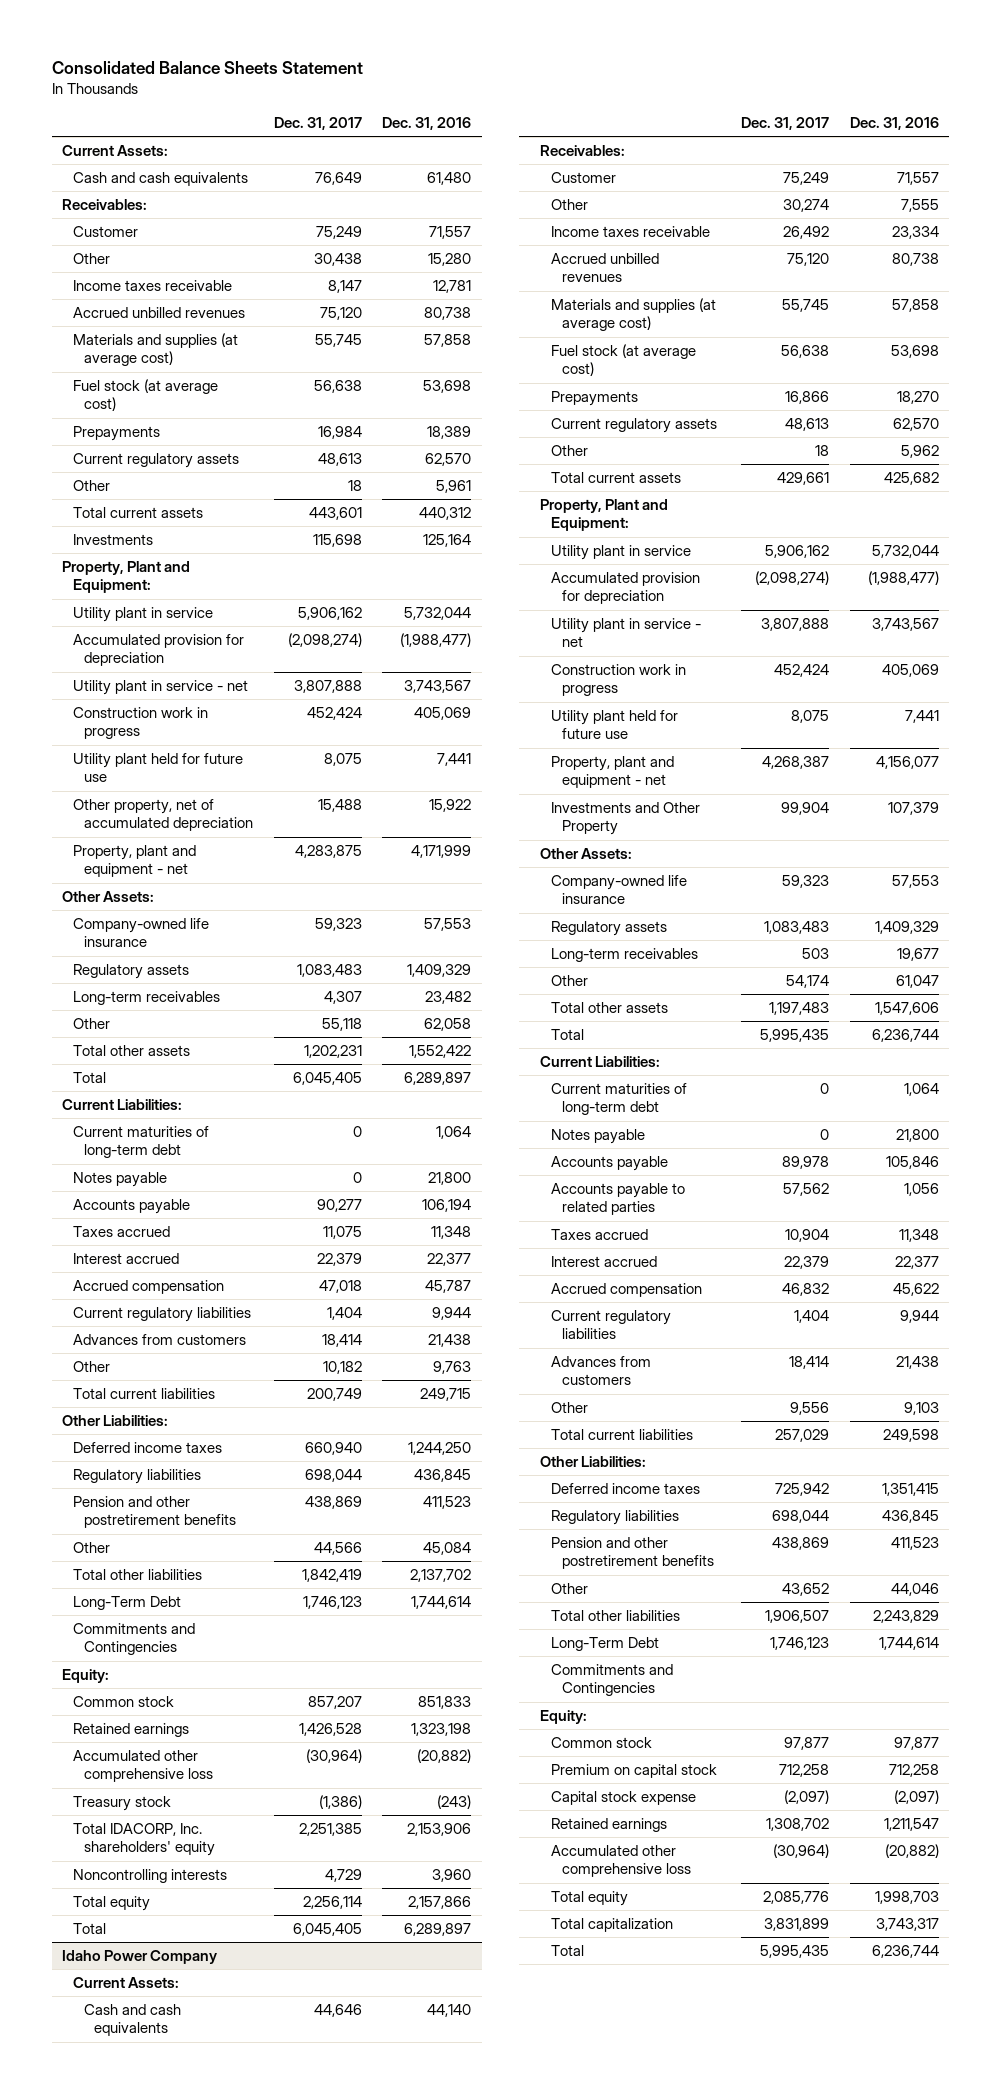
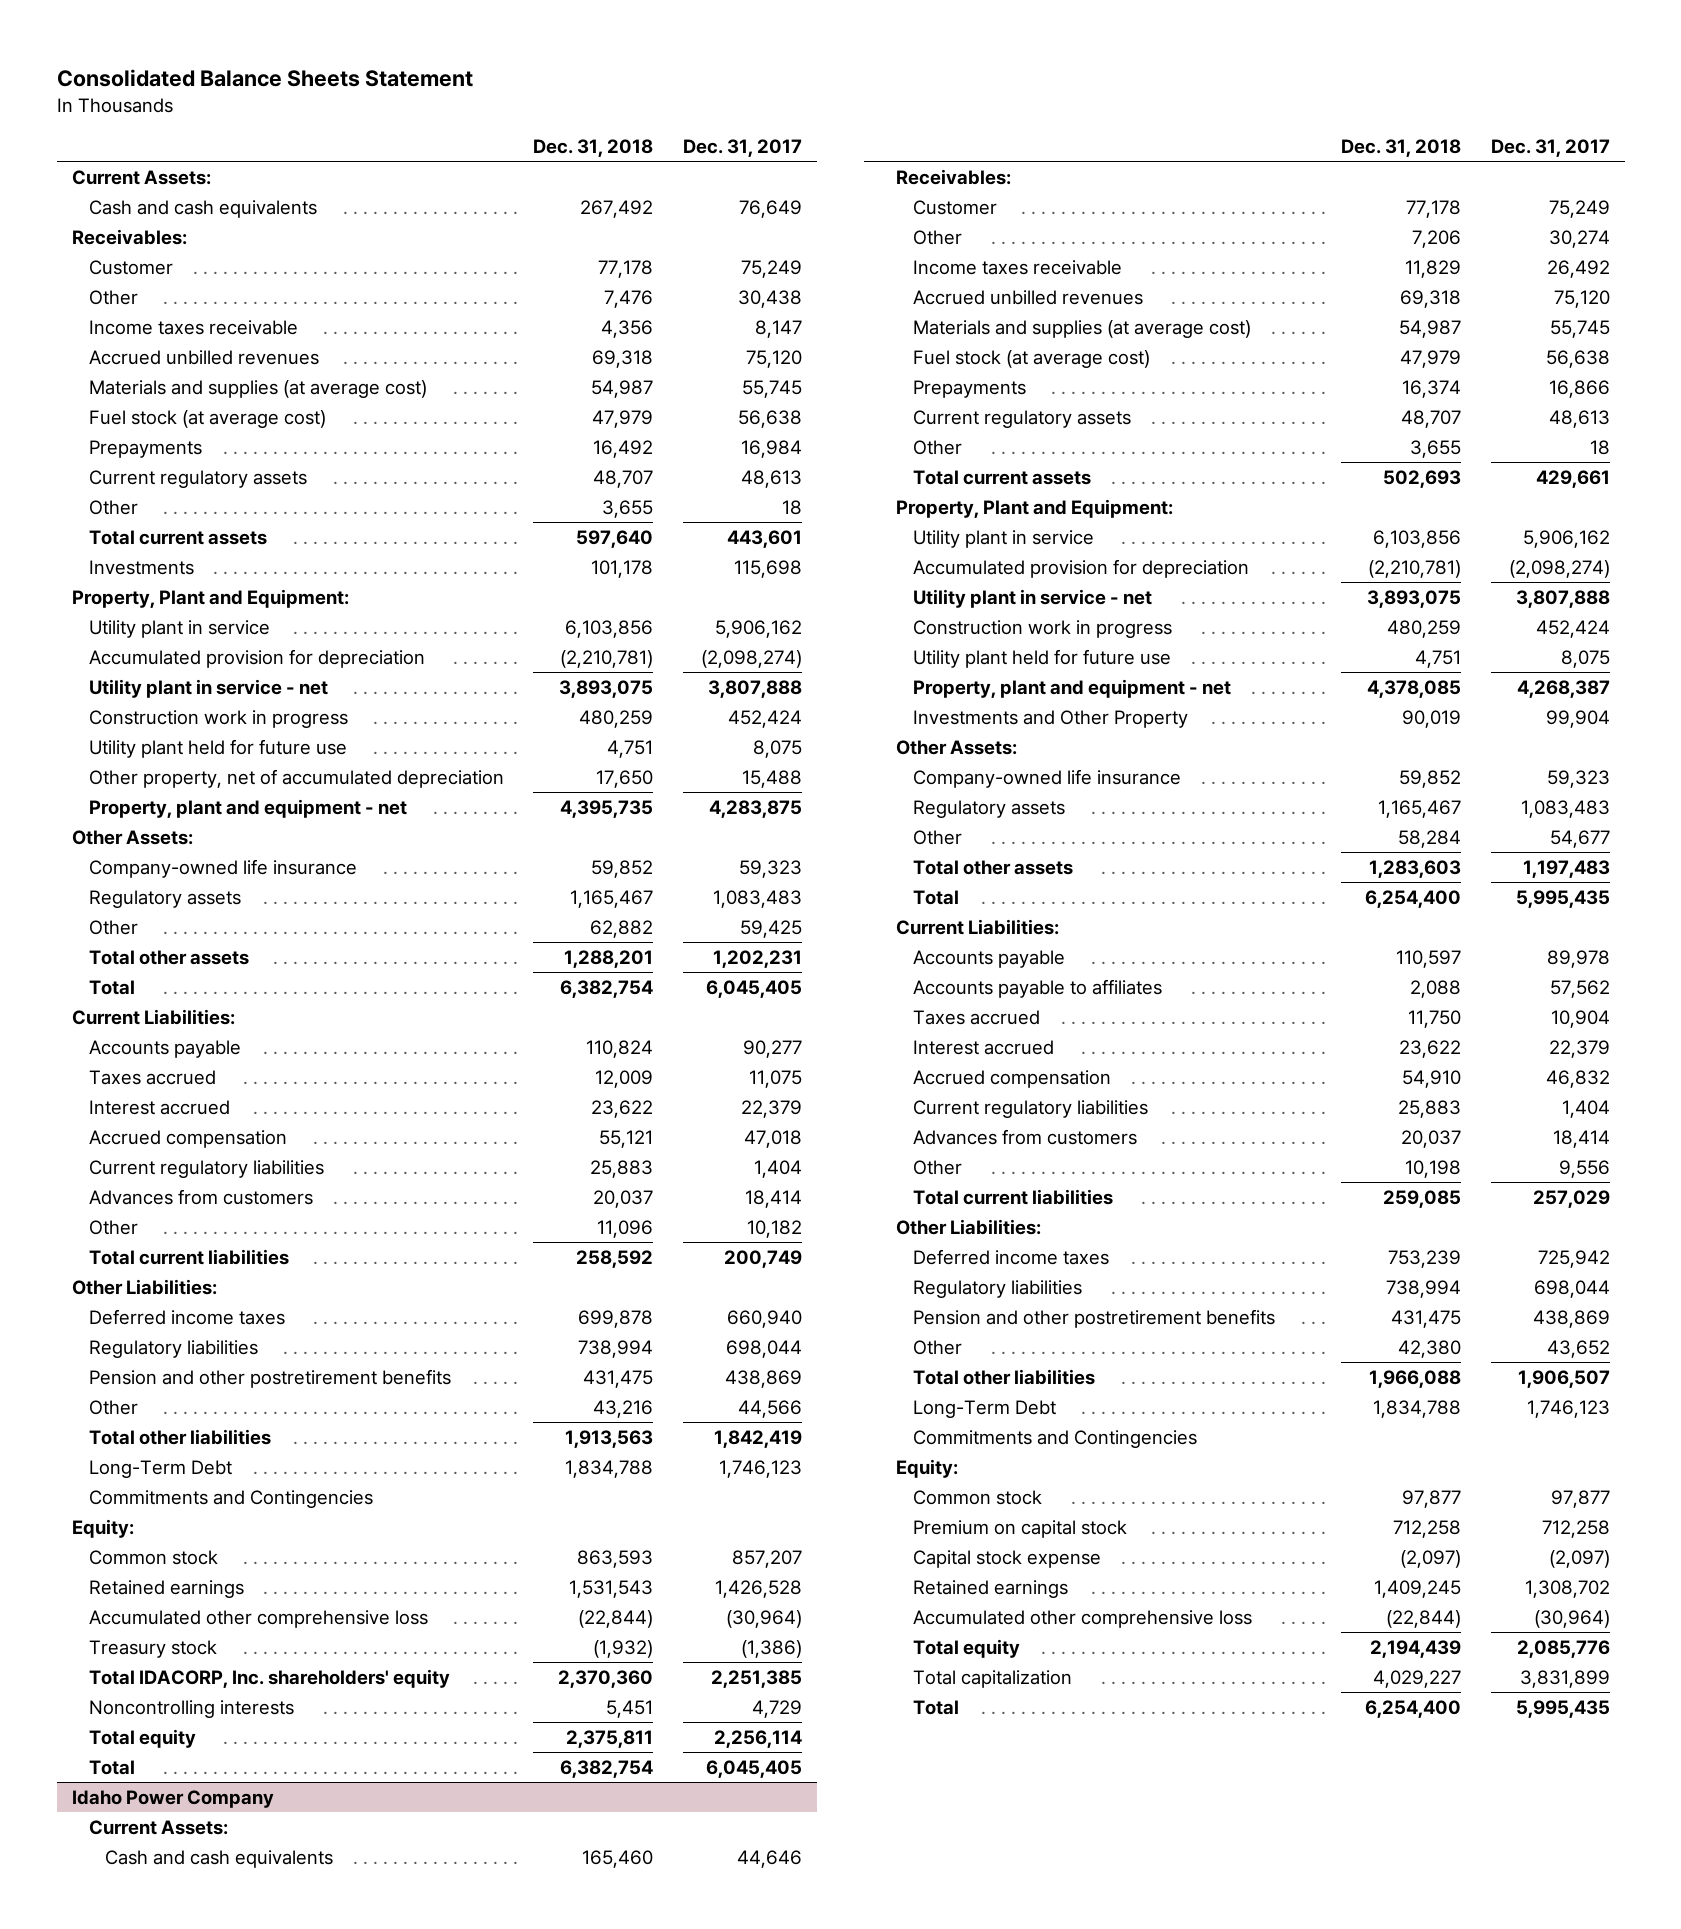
- | Dec. 31, 2017 | Dec. 31, 2016
+ | Dec. 31, 2018 | Dec. 31, 2017
- Long-term receivables | 4,307 | 23,482
- Other | 55,118 | 62,058
+ Other | 62,882 | 59,425
- Current maturities of long-term debt | 0 | 1,064
- Notes payable | 0 | 21,800
@ Idaho Power Company
- Long-term receivables | 503 | 19,677
- Other | 54,174 | 61,047
+ Other | 58,284 | 54,677
- Current maturities of long-term debt | 0 | 1,064
- Notes payable | 0 | 21,800
- Accounts payable to related parties | 57,562 | 1,056
+ Accounts payable to affiliates | 2,088 | 57,562

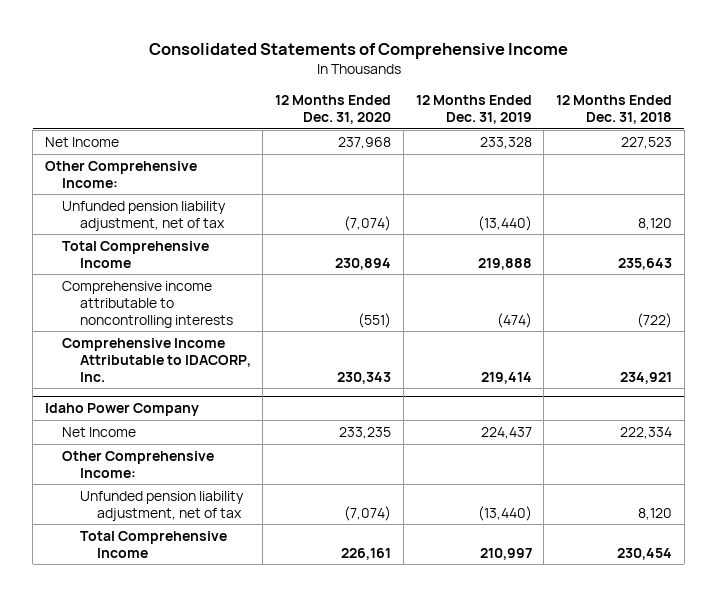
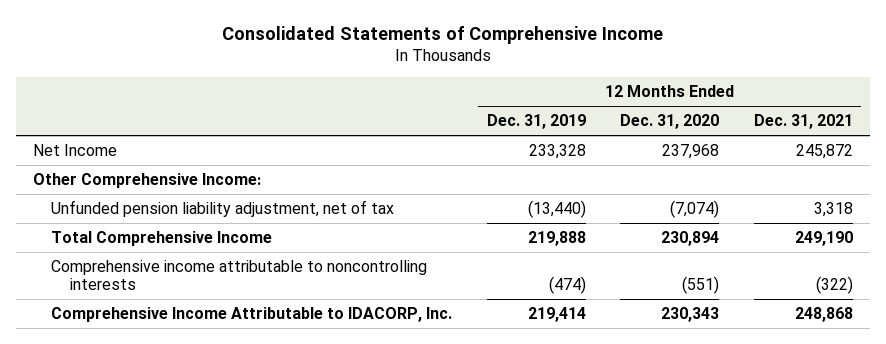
- | 12 Months Ended Dec. 31, 2020 | 12 Months Ended Dec. 31, 2019 | 12 Months Ended Dec. 31, 2018
+ | 12 Months Ended Dec. 31, 2019 | 12 Months Ended Dec. 31, 2020 | 12 Months Ended Dec. 31, 2021
- Idaho Power Company
- Net Income | 233,235 | 224,437 | 222,334
- Other Comprehensive Income:
- Unfunded pension liability adjustment, net of tax | (7,074) | (13,440) | 8,120
- Total Comprehensive Income | 226,161 | 210,997 | 230,454

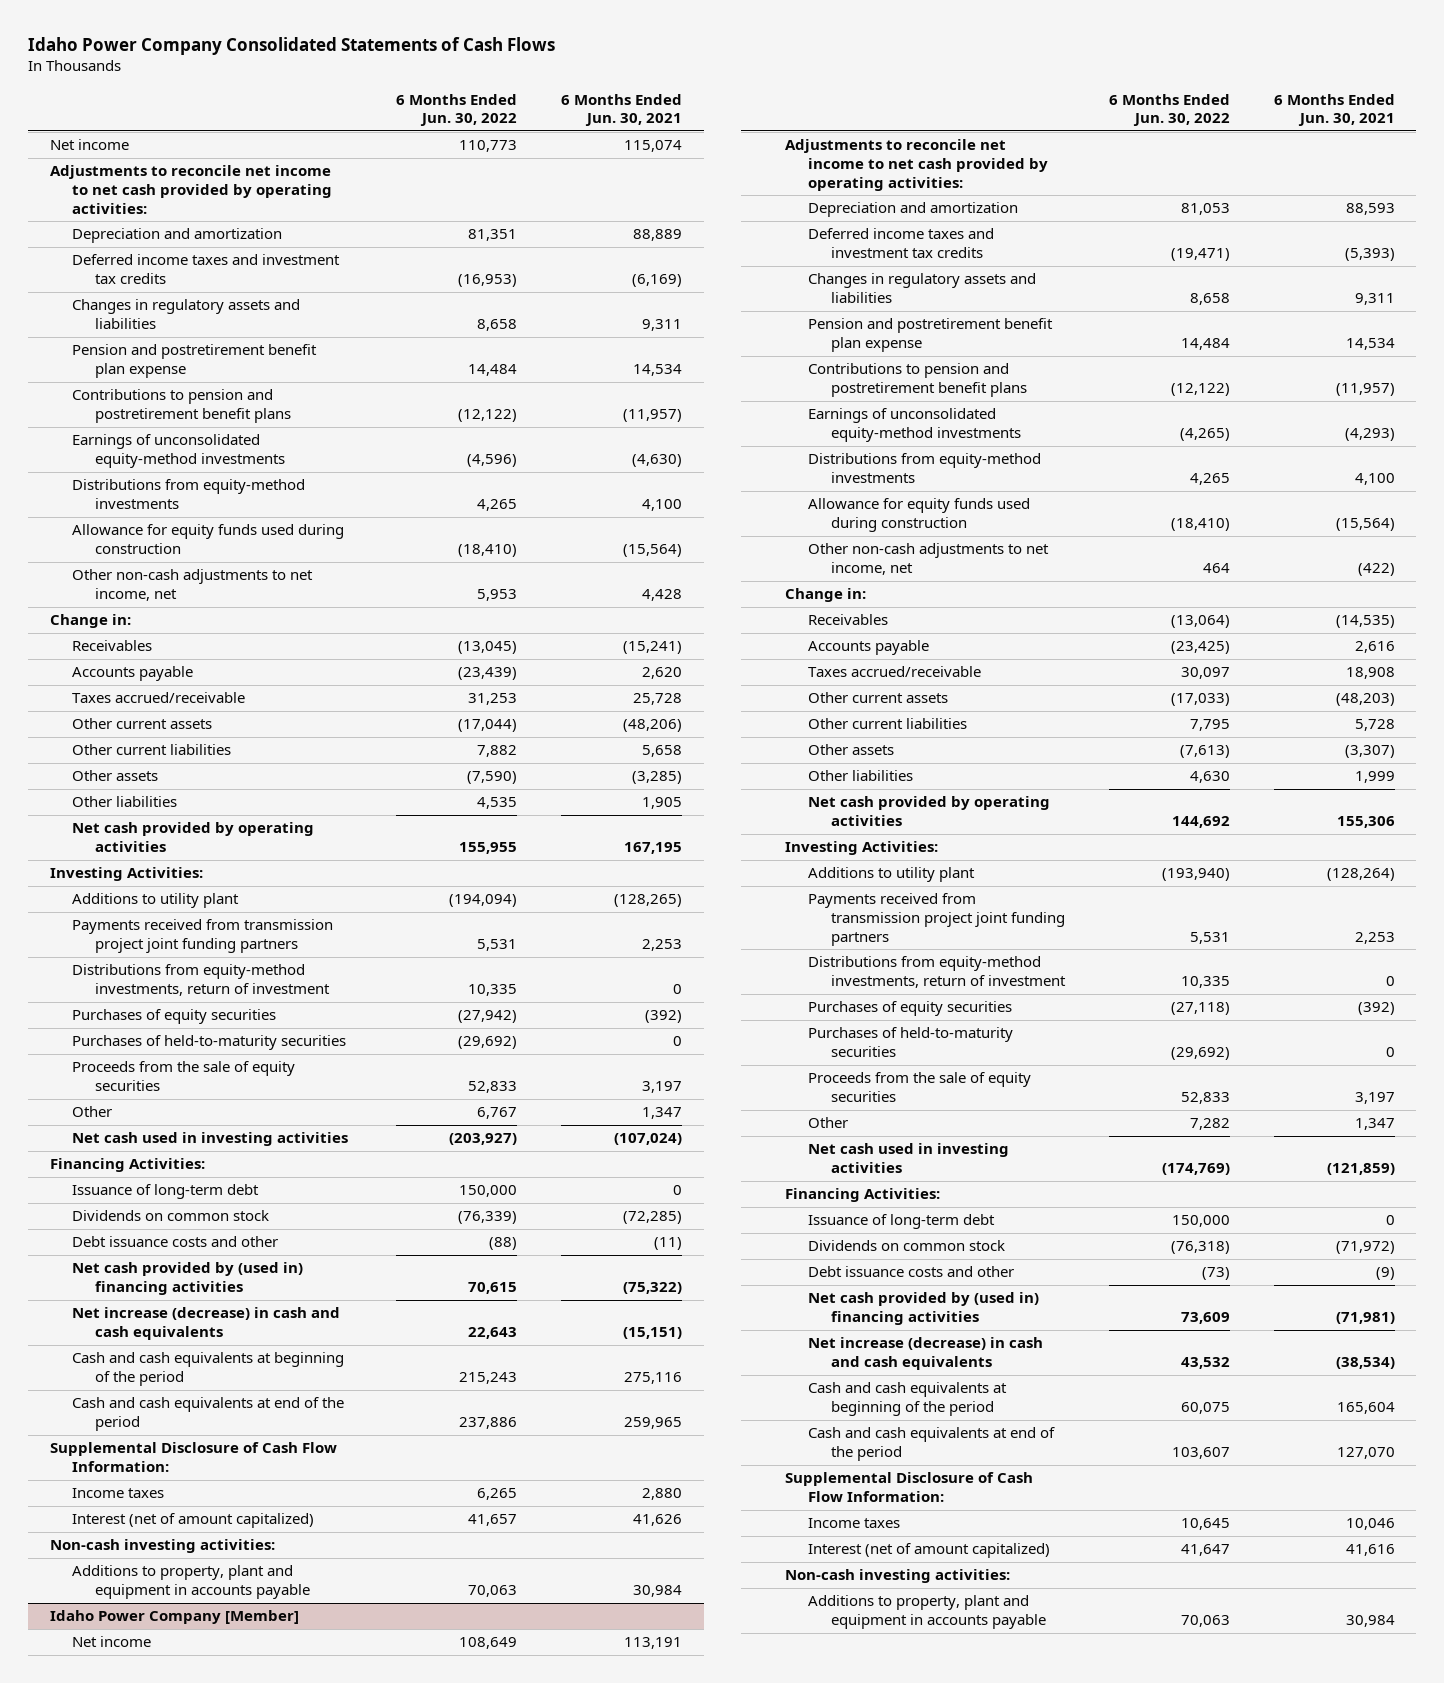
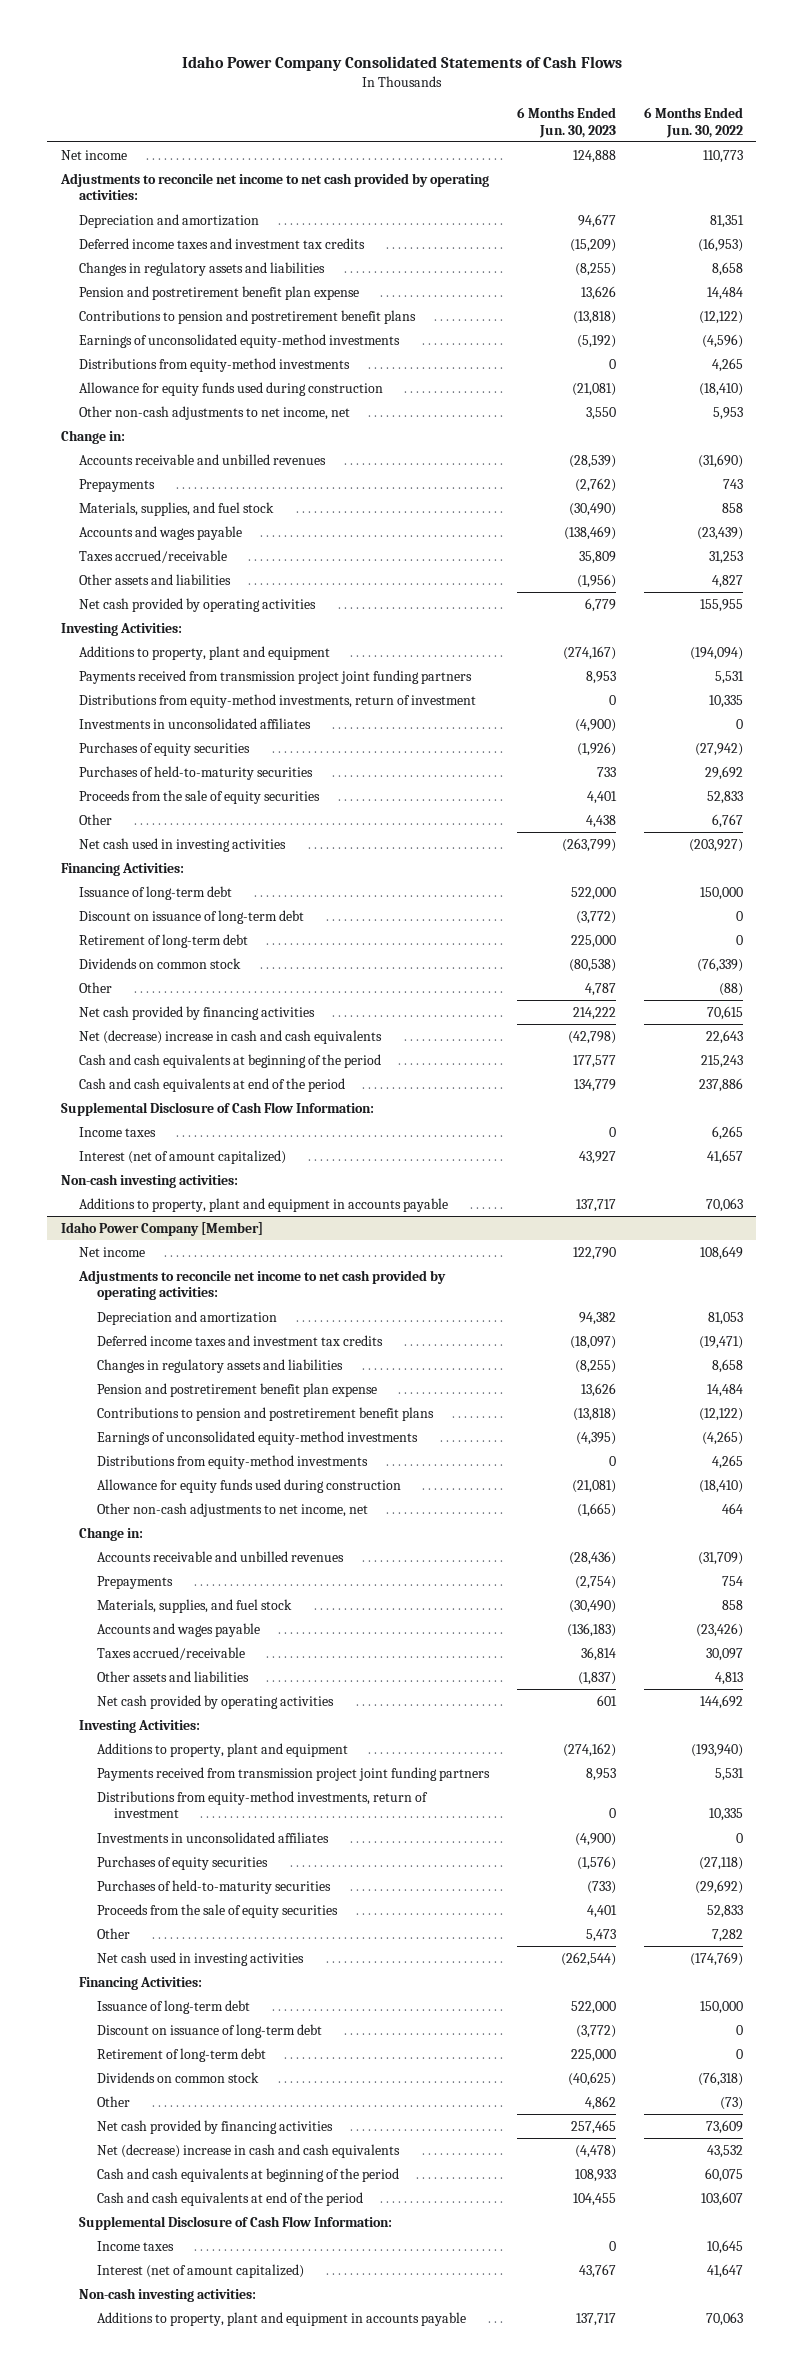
- | 6 Months Ended Jun. 30, 2022 | 6 Months Ended Jun. 30, 2021
+ | 6 Months Ended Jun. 30, 2023 | 6 Months Ended Jun. 30, 2022
- Receivables | (13,045) | (15,241)
- Accounts payable | (23,439) | 2,620
+ Accounts receivable and unbilled revenues | (28,539) | (31,690)
+ Prepayments | (2,762) | 743
+ Materials, supplies, and fuel stock | (30,490) | 858
+ Accounts and wages payable | (138,469) | (23,439)
- Other current assets | (17,044) | (48,206)
- Other current liabilities | 7,882 | 5,658
- Other assets | (7,590) | (3,285)
- Other liabilities | 4,535 | 1,905
+ Other assets and liabilities | (1,956) | 4,827
- Additions to utility plant | (194,094) | (128,265)
+ Additions to property, plant and equipment | (274,167) | (194,094)
+ Investments in unconsolidated affiliates | (4,900) | 0
- Purchases of held-to-maturity securities | (29,692) | 0
+ Purchases of held-to-maturity securities | 733 | 29,692
+ Discount on issuance of long-term debt | (3,772) | 0
+ Retirement of long-term debt | 225,000 | 0
- Debt issuance costs and other | (88) | (11)
- Net cash provided by (used in) financing activities | 70,615 | (75,322)
- Net increase (decrease) in cash and cash equivalents | 22,643 | (15,151)
+ Other | 4,787 | (88)
+ Net cash provided by financing activities | 214,222 | 70,615
+ Net (decrease) increase in cash and cash equivalents | (42,798) | 22,643
@ Idaho Power Company [Member]
- Receivables | (13,064) | (14,535)
- Accounts payable | (23,425) | 2,616
+ Accounts receivable and unbilled revenues | (28,436) | (31,709)
+ Prepayments | (2,754) | 754
+ Materials, supplies, and fuel stock | (30,490) | 858
+ Accounts and wages payable | (136,183) | (23,426)
- Other current assets | (17,033) | (48,203)
- Other current liabilities | 7,795 | 5,728
- Other assets | (7,613) | (3,307)
- Other liabilities | 4,630 | 1,999
+ Other assets and liabilities | (1,837) | 4,813
- Additions to utility plant | (193,940) | (128,264)
+ Additions to property, plant and equipment | (274,162) | (193,940)
+ Investments in unconsolidated affiliates | (4,900) | 0
+ Discount on issuance of long-term debt | (3,772) | 0
+ Retirement of long-term debt | 225,000 | 0
- Debt issuance costs and other | (73) | (9)
- Net cash provided by (used in) financing activities | 73,609 | (71,981)
- Net increase (decrease) in cash and cash equivalents | 43,532 | (38,534)
+ Other | 4,862 | (73)
+ Net cash provided by financing activities | 257,465 | 73,609
+ Net (decrease) increase in cash and cash equivalents | (4,478) | 43,532

